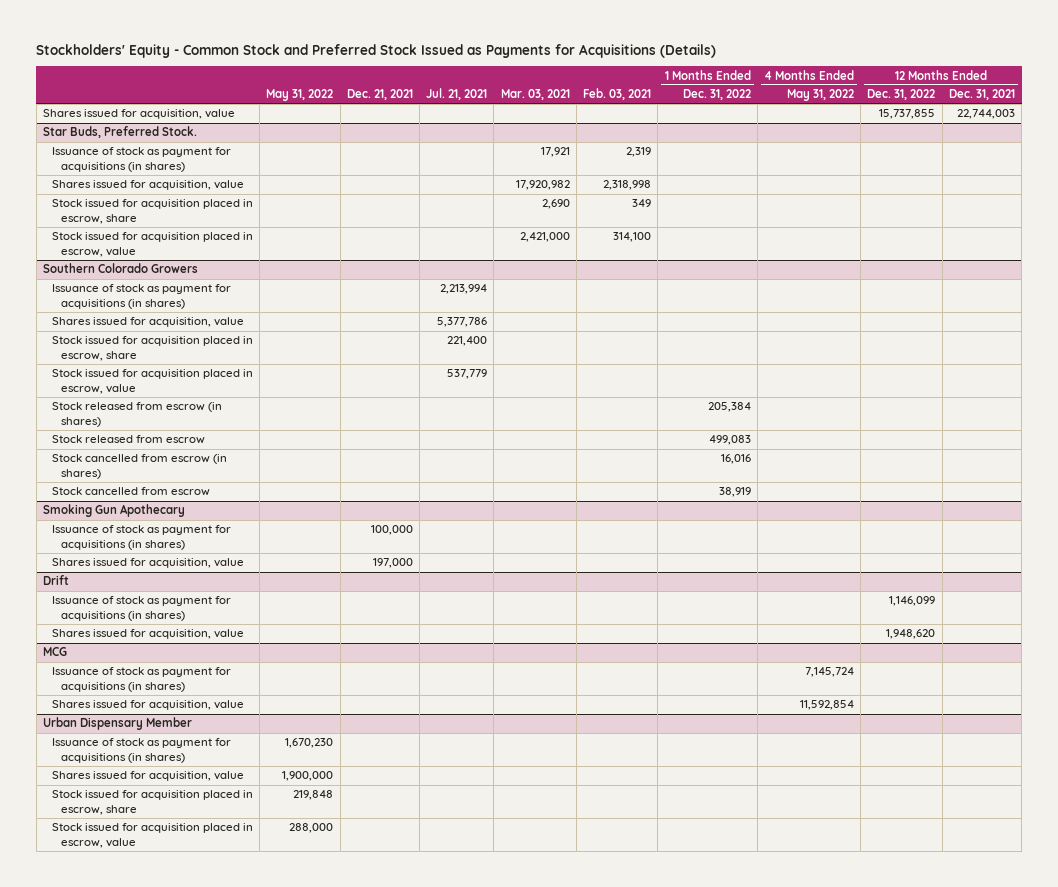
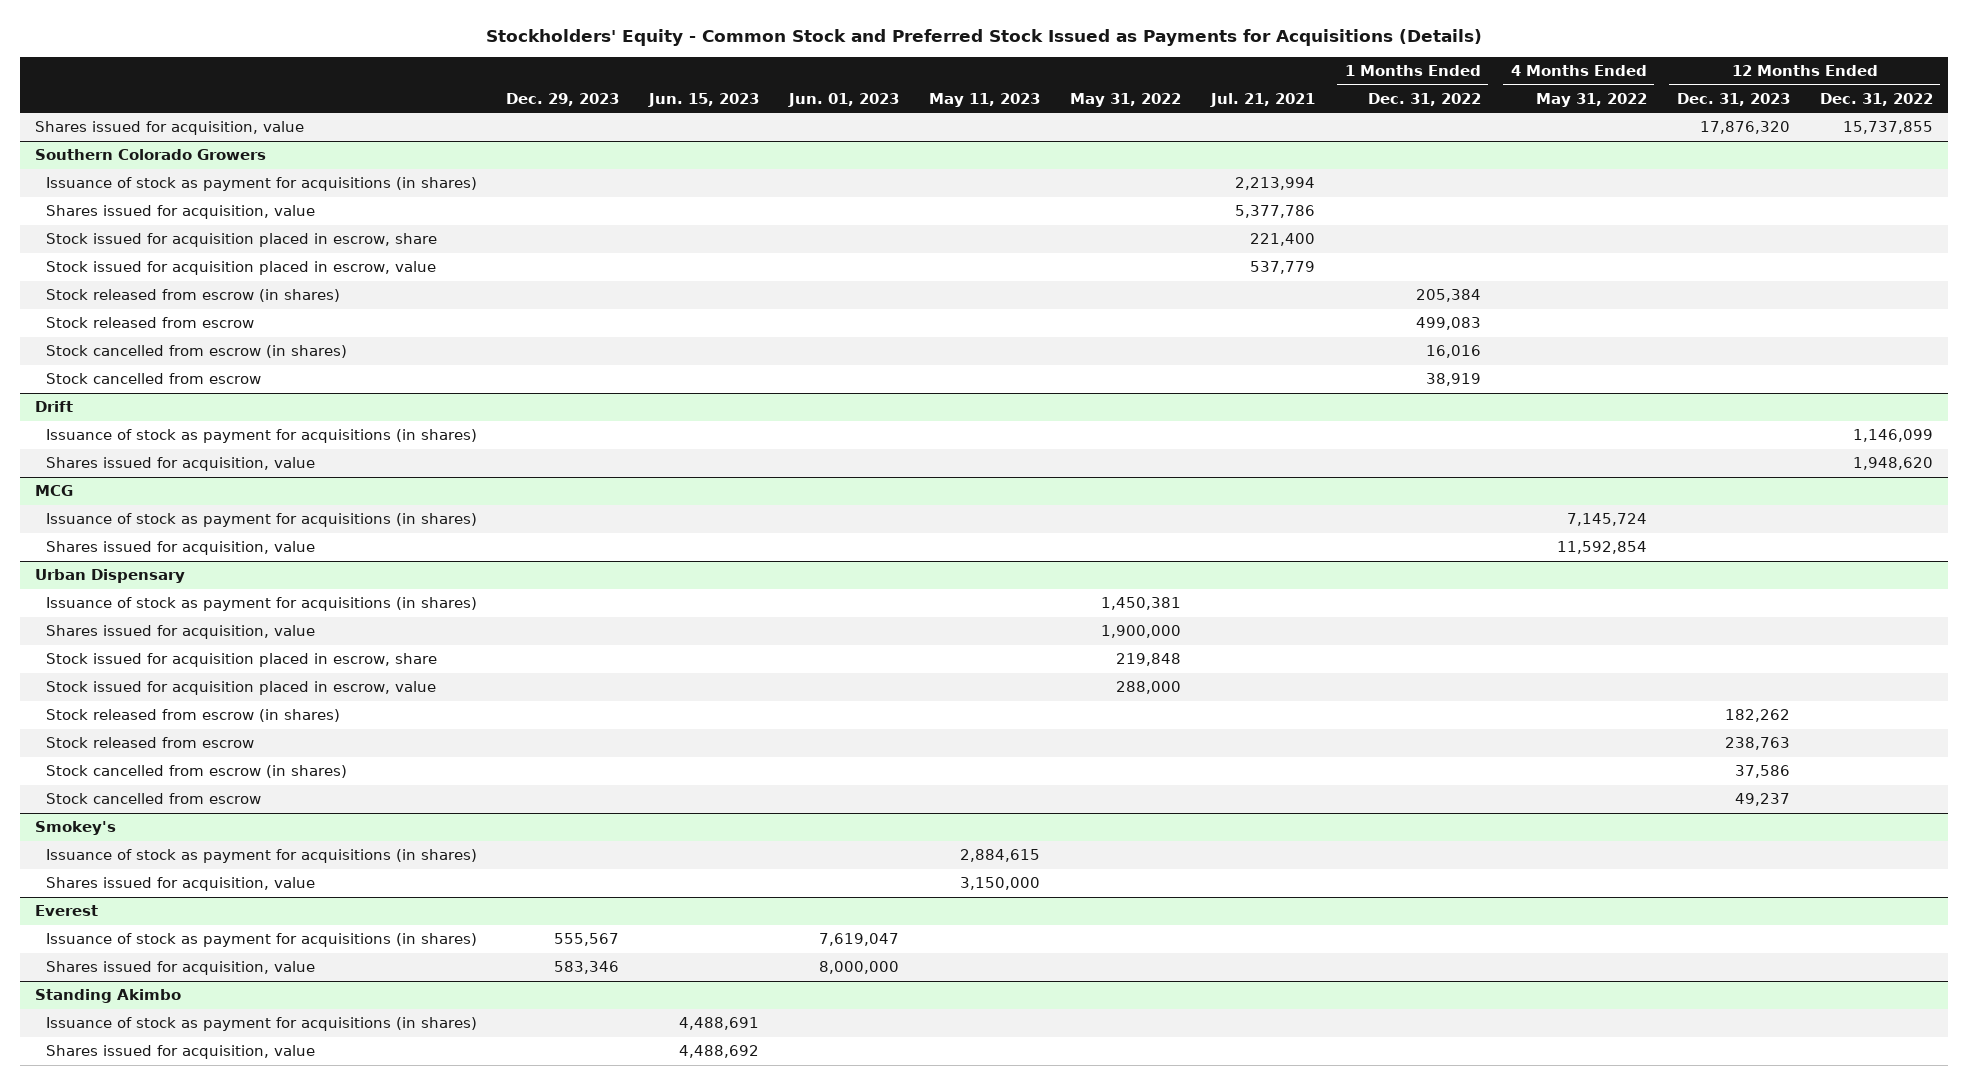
- | May 31, 2022 | Dec. 21, 2021 | Jul. 21, 2021 | Mar. 03, 2021 | Feb. 03, 2021 | 1 Months Ended Dec. 31, 2022 | 4 Months Ended May 31, 2022 | 12 Months Ended Dec. 31, 2022 | 12 Months Ended Dec. 31, 2021
+ | Dec. 29, 2023 | Jun. 15, 2023 | Jun. 01, 2023 | May 11, 2023 | May 31, 2022 | Jul. 21, 2021 | 1 Months Ended Dec. 31, 2022 | 4 Months Ended May 31, 2022 | 12 Months Ended Dec. 31, 2023 | 12 Months Ended Dec. 31, 2022
- Star Buds, Preferred Stock.
- Issuance of stock as payment for acquisitions (in shares) | | | | 17,921 | 2,319 | | | |
- Shares issued for acquisition, value | | | | 17,920,982 | 2,318,998 | | | |
- Stock issued for acquisition placed in escrow, share | | | | 2,690 | 349 | | | |
- Stock issued for acquisition placed in escrow, value | | | | 2,421,000 | 314,100 | | | |
- Smoking Gun Apothecary
- Issuance of stock as payment for acquisitions (in shares) | | 100,000 | | | | | | |
- Shares issued for acquisition, value | | 197,000 | | | | | | |
- Urban Dispensary Member
- Issuance of stock as payment for acquisitions (in shares) | 1,670,230 | | | | | | | |
+ Urban Dispensary
+ Issuance of stock as payment for acquisitions (in shares) | | | | | 1,450,381 | | | | |
+ Stock released from escrow (in shares) | | | | | | | | | 182,262 |
+ Stock released from escrow | | | | | | | | | 238,763 |
+ Stock cancelled from escrow (in shares) | | | | | | | | | 37,586 |
+ Stock cancelled from escrow | | | | | | | | | 49,237 |
+ Smokey's
+ Issuance of stock as payment for acquisitions (in shares) | | | | 2,884,615 | | | | | |
+ Shares issued for acquisition, value | | | | 3,150,000 | | | | | |
+ Everest
+ Issuance of stock as payment for acquisitions (in shares) | 555,567 | | 7,619,047 | | | | | | |
+ Shares issued for acquisition, value | 583,346 | | 8,000,000 | | | | | | |
+ Standing Akimbo
+ Issuance of stock as payment for acquisitions (in shares) | | 4,488,691 | | | | | | | |
+ Shares issued for acquisition, value | | 4,488,692 | | | | | | | |

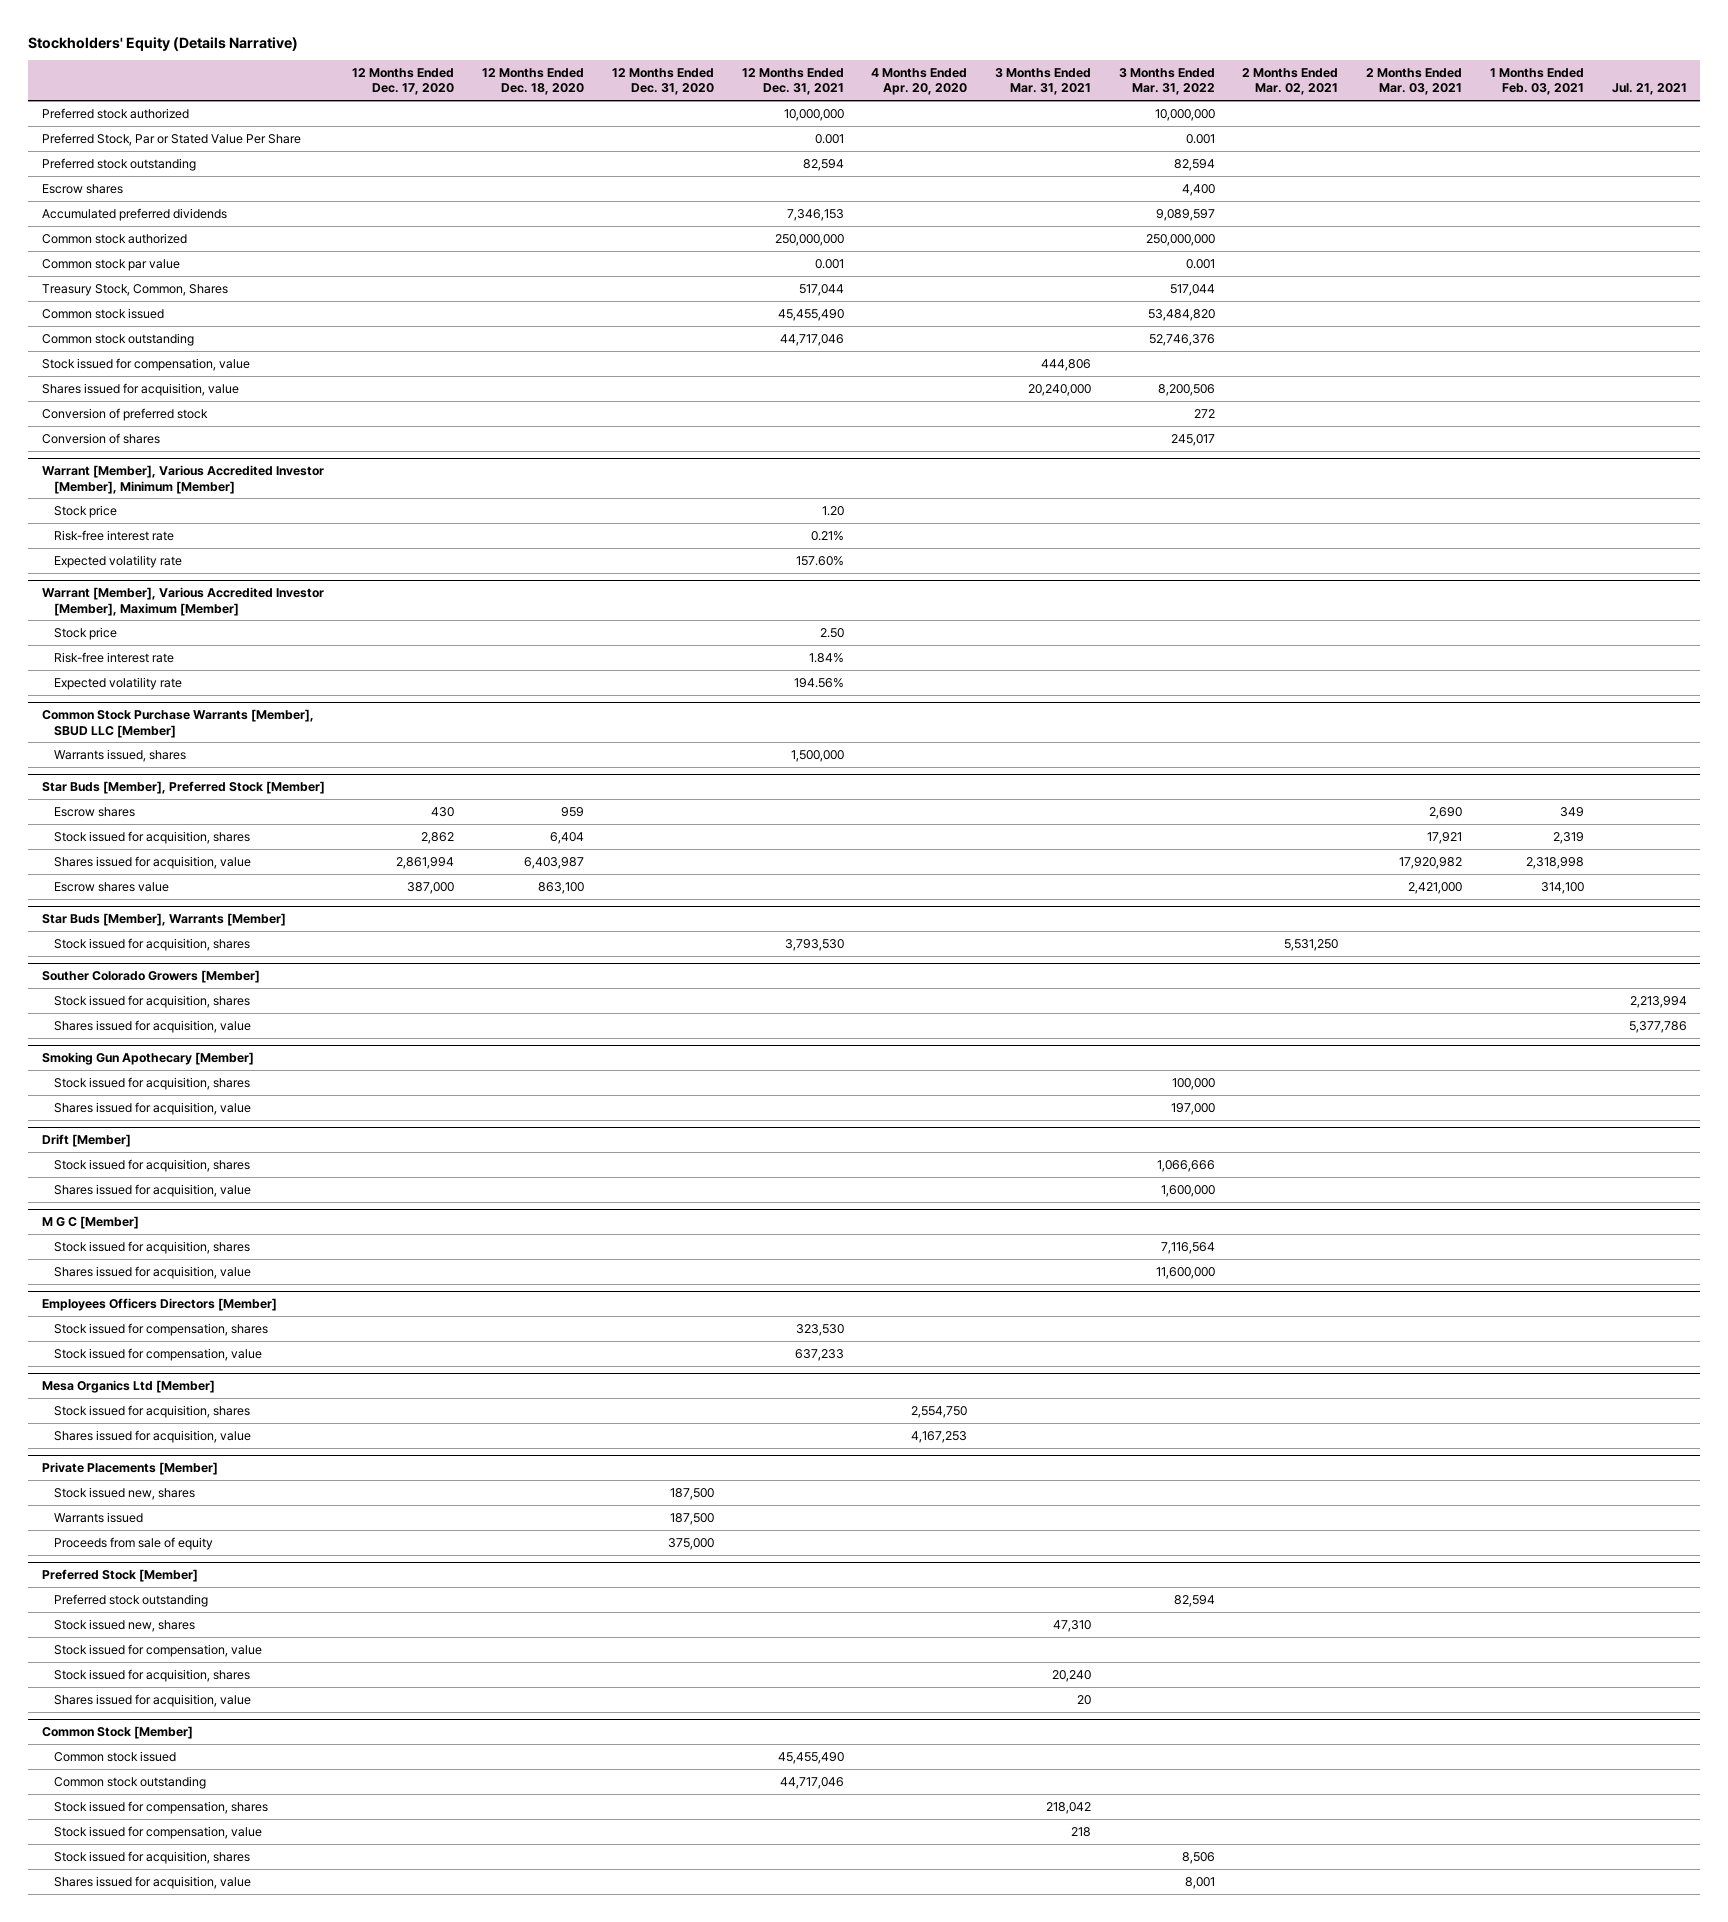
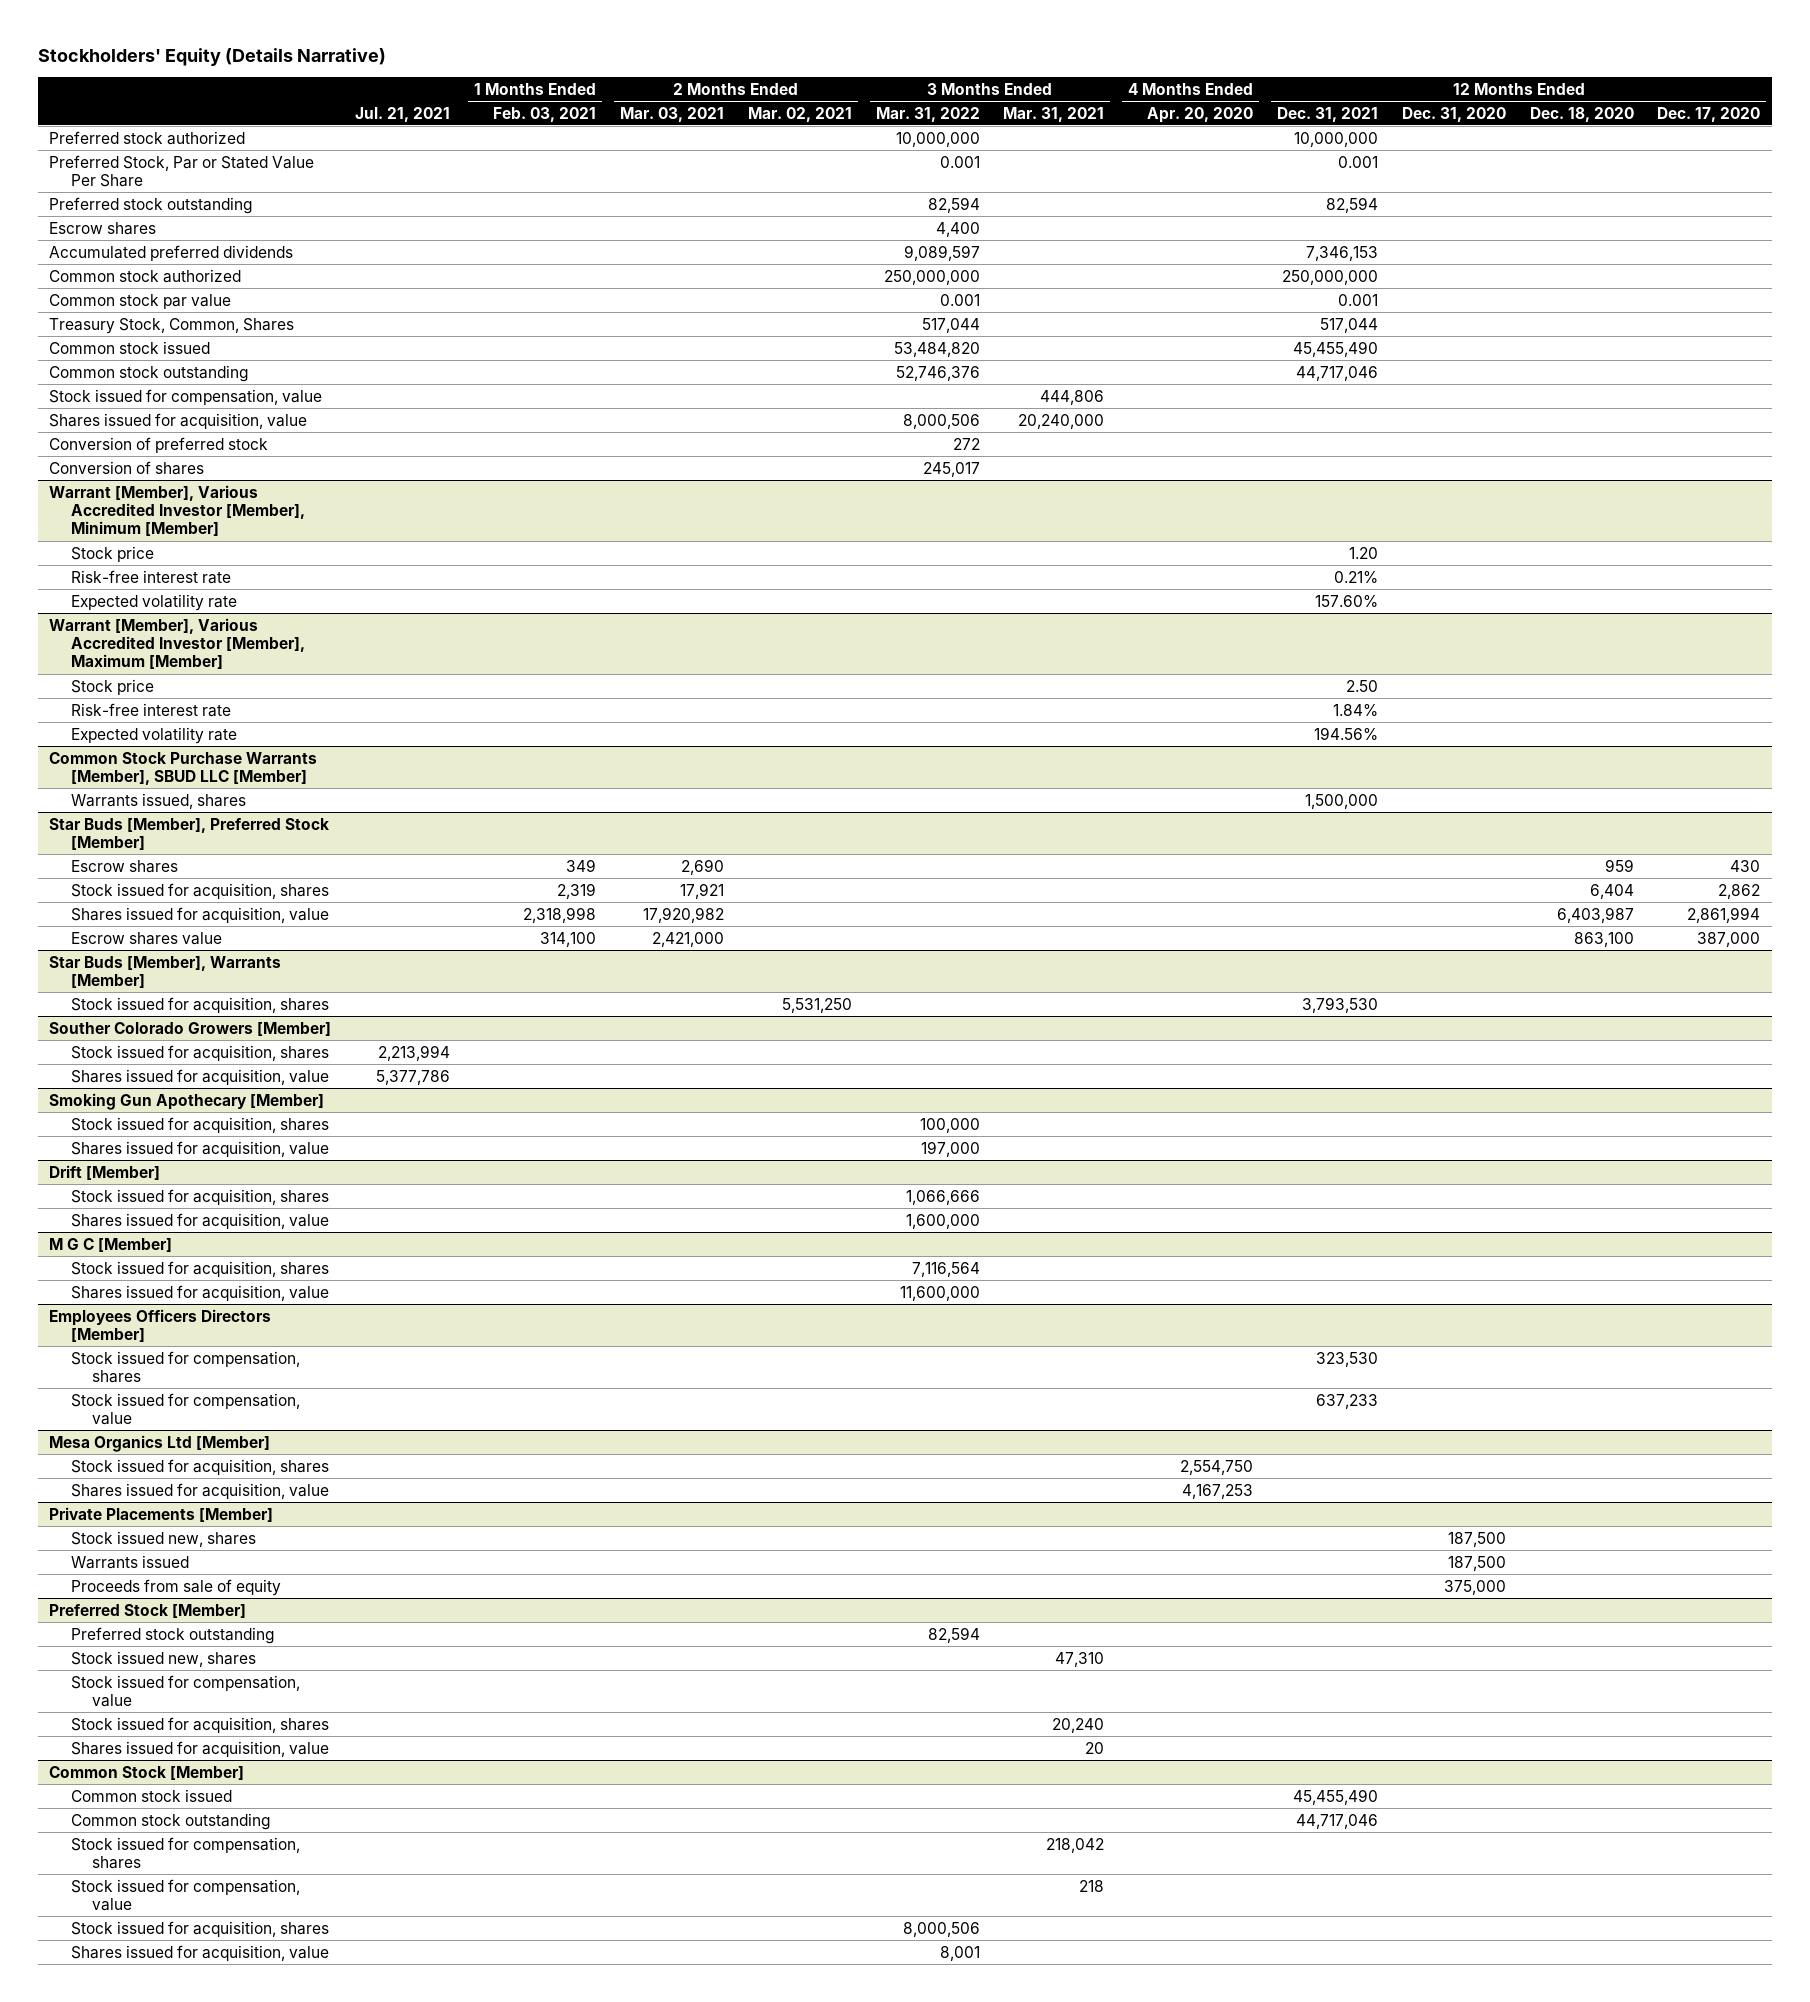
- | 12 Months Ended Dec. 17, 2020 | 12 Months Ended Dec. 18, 2020 | 12 Months Ended Dec. 31, 2020 | 12 Months Ended Dec. 31, 2021 | 4 Months Ended Apr. 20, 2020 | 3 Months Ended Mar. 31, 2021 | 3 Months Ended Mar. 31, 2022 | 2 Months Ended Mar. 02, 2021 | 2 Months Ended Mar. 03, 2021 | 1 Months Ended Feb. 03, 2021 | Jul. 21, 2021
+ | Jul. 21, 2021 | 1 Months Ended Feb. 03, 2021 | 2 Months Ended Mar. 03, 2021 | 2 Months Ended Mar. 02, 2021 | 3 Months Ended Mar. 31, 2022 | 3 Months Ended Mar. 31, 2021 | 4 Months Ended Apr. 20, 2020 | 12 Months Ended Dec. 31, 2021 | 12 Months Ended Dec. 31, 2020 | 12 Months Ended Dec. 18, 2020 | 12 Months Ended Dec. 17, 2020
- Shares issued for acquisition, value | | | | | | 20,240,000 | 8,200,506 | | | |
+ Shares issued for acquisition, value | | | | | 8,000,506 | 20,240,000 | | | | |
@ Common Stock [Member]
- Stock issued for acquisition, shares | | | | | | | 8,506 | | | |
+ Stock issued for acquisition, shares | | | | | 8,000,506 | | | | | |

